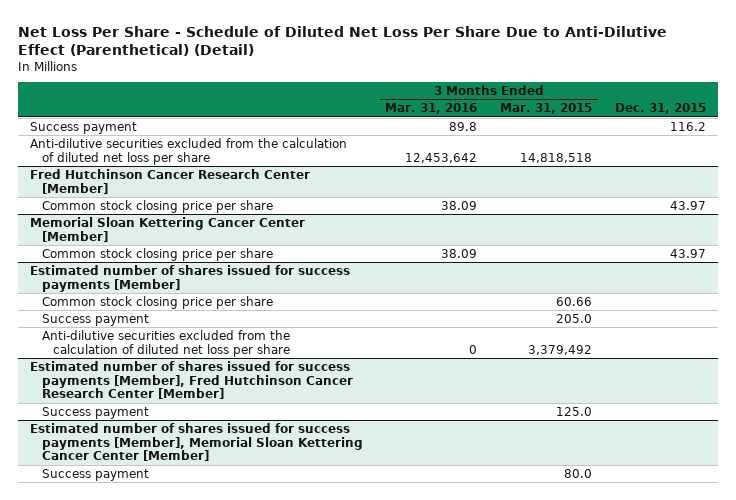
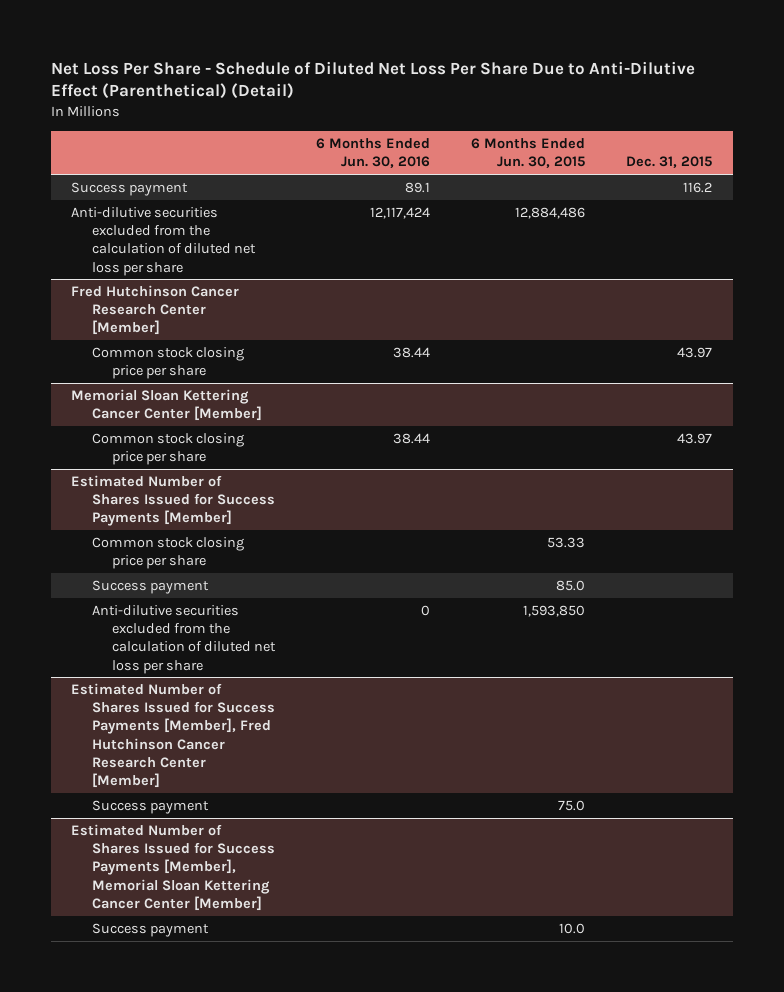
- | 3 Months Ended Mar. 31, 2016 | 3 Months Ended Mar. 31, 2015 | Dec. 31, 2015
+ | 6 Months Ended Jun. 30, 2016 | 6 Months Ended Jun. 30, 2015 | Dec. 31, 2015
- Estimated number of shares issued for success payments [Member]
+ Estimated Number of Shares Issued for Success Payments [Member]
- Estimated number of shares issued for success payments [Member], Fred Hutchinson Cancer Research Center [Member]
+ Estimated Number of Shares Issued for Success Payments [Member], Fred Hutchinson Cancer Research Center [Member]
- Estimated number of shares issued for success payments [Member], Memorial Sloan Kettering Cancer Center [Member]
+ Estimated Number of Shares Issued for Success Payments [Member], Memorial Sloan Kettering Cancer Center [Member]

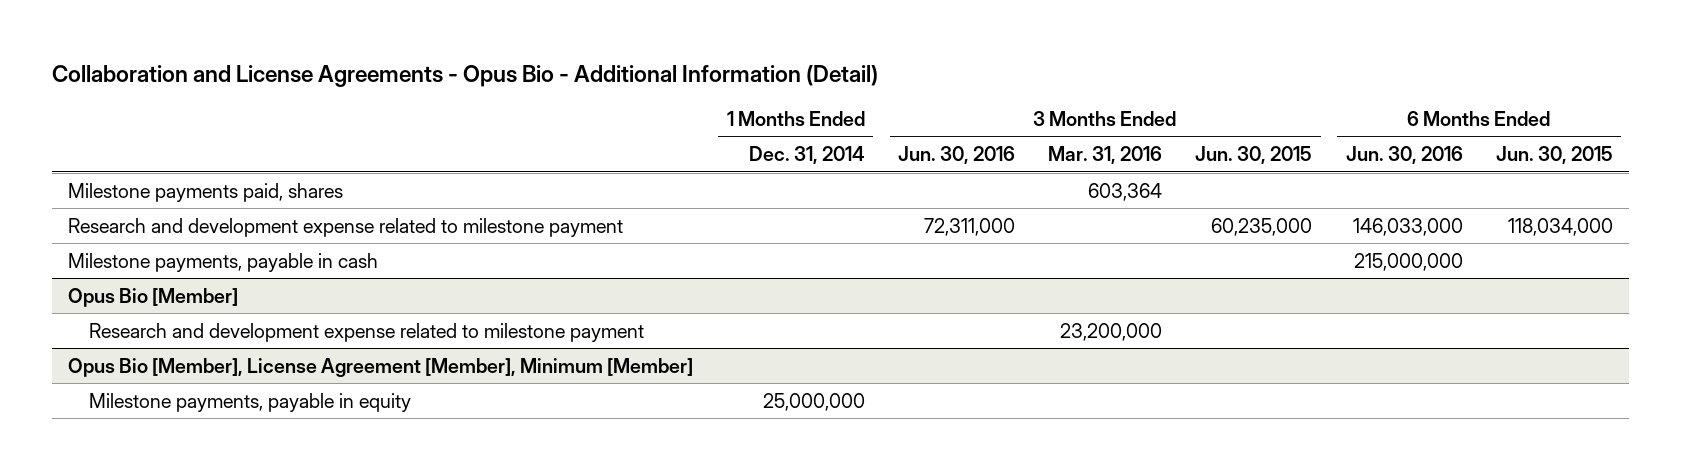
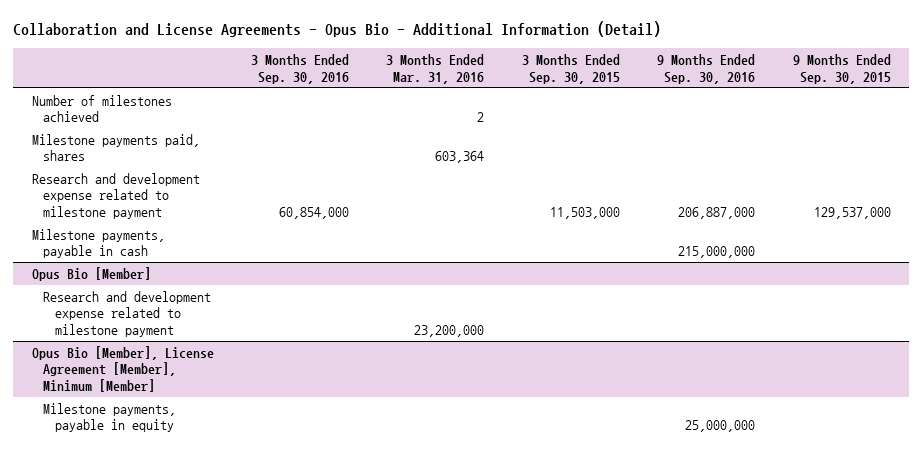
- | 1 Months Ended Dec. 31, 2014 | 3 Months Ended Jun. 30, 2016 | 3 Months Ended Mar. 31, 2016 | 3 Months Ended Jun. 30, 2015 | 6 Months Ended Jun. 30, 2016 | 6 Months Ended Jun. 30, 2015
+ | 3 Months Ended Sep. 30, 2016 | 3 Months Ended Mar. 31, 2016 | 3 Months Ended Sep. 30, 2015 | 9 Months Ended Sep. 30, 2016 | 9 Months Ended Sep. 30, 2015
+ Number of milestones achieved | | 2 | | |

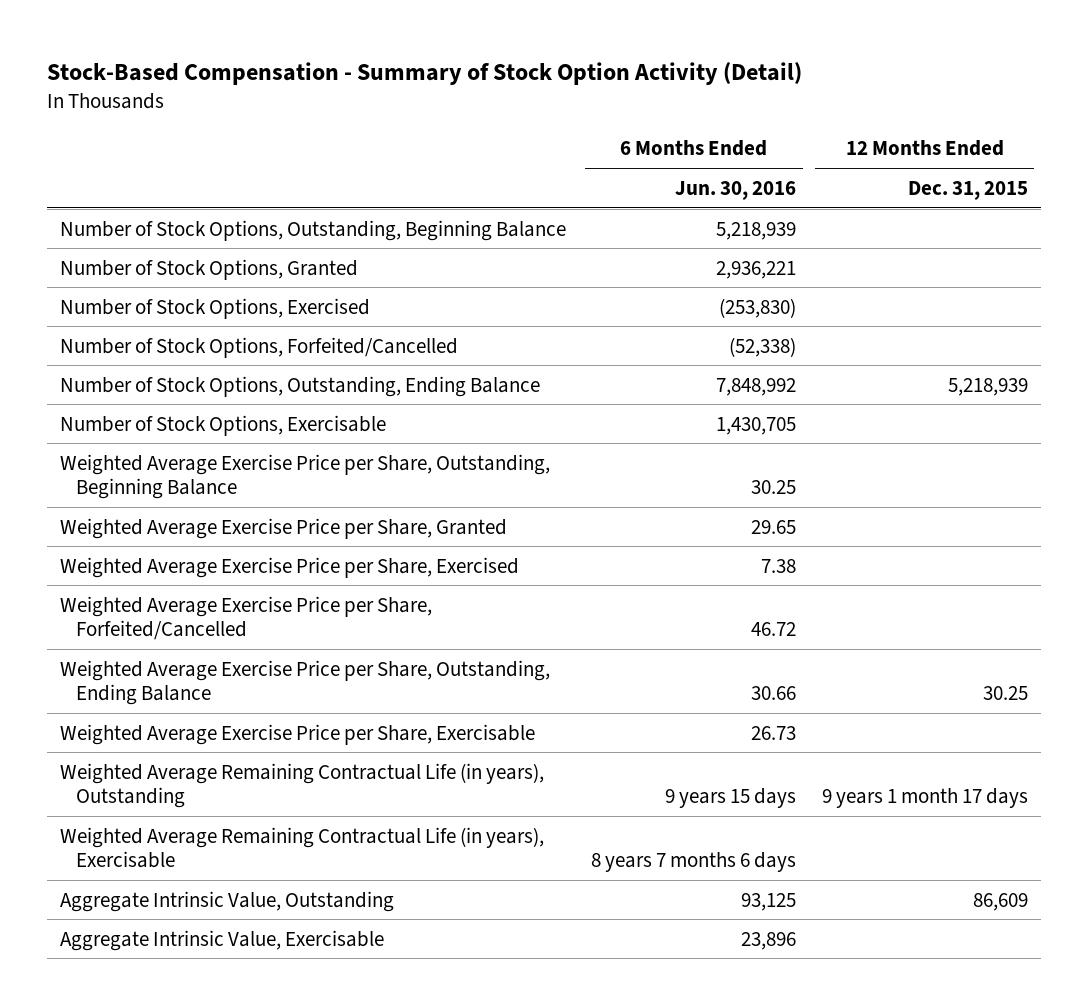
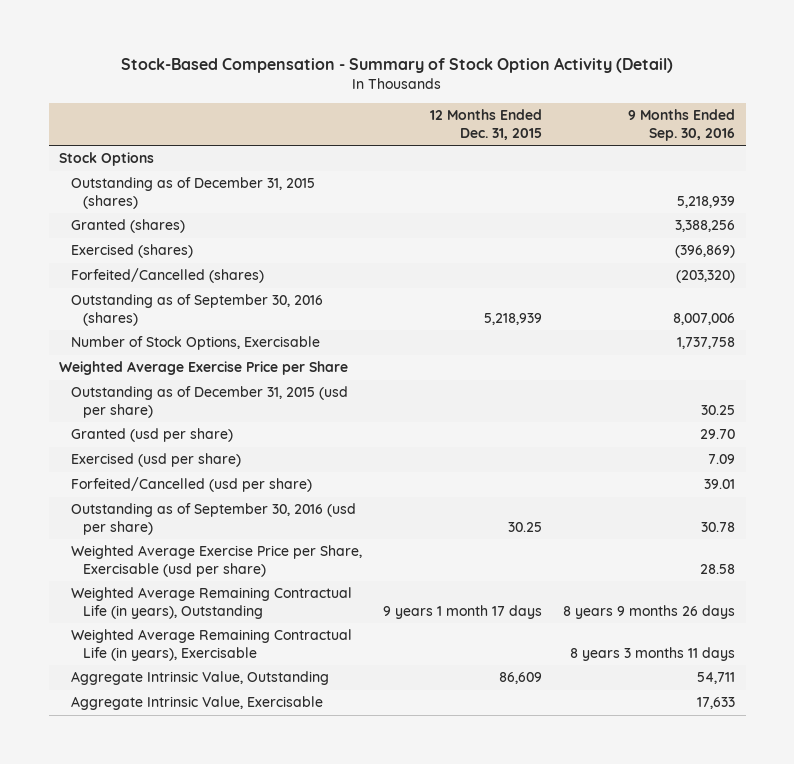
- | 6 Months Ended Jun. 30, 2016 | 12 Months Ended Dec. 31, 2015
+ | 12 Months Ended Dec. 31, 2015 | 9 Months Ended Sep. 30, 2016
- Number of Stock Options, Outstanding, Beginning Balance | 5,218,939 |
- Number of Stock Options, Granted | 2,936,221 |
- Number of Stock Options, Exercised | (253,830) |
- Number of Stock Options, Forfeited/Cancelled | (52,338) |
- Number of Stock Options, Outstanding, Ending Balance | 7,848,992 | 5,218,939
+ Stock Options
+ Outstanding as of December 31, 2015 (shares) | | 5,218,939
+ Granted (shares) | | 3,388,256
+ Exercised (shares) | | (396,869)
+ Forfeited/Cancelled (shares) | | (203,320)
+ Outstanding as of September 30, 2016 (shares) | 5,218,939 | 8,007,006
- Weighted Average Exercise Price per Share, Outstanding, Beginning Balance | 30.25 |
- Weighted Average Exercise Price per Share, Granted | 29.65 |
- Weighted Average Exercise Price per Share, Exercised | 7.38 |
- Weighted Average Exercise Price per Share, Forfeited/Cancelled | 46.72 |
- Weighted Average Exercise Price per Share, Outstanding, Ending Balance | 30.66 | 30.25
- Weighted Average Exercise Price per Share, Exercisable | 26.73 |
+ Weighted Average Exercise Price per Share
+ Outstanding as of December 31, 2015 (usd per share) | | 30.25
+ Granted (usd per share) | | 29.70
+ Exercised (usd per share) | | 7.09
+ Forfeited/Cancelled (usd per share) | | 39.01
+ Outstanding as of September 30, 2016 (usd per share) | 30.25 | 30.78
+ Weighted Average Exercise Price per Share, Exercisable (usd per share) | | 28.58

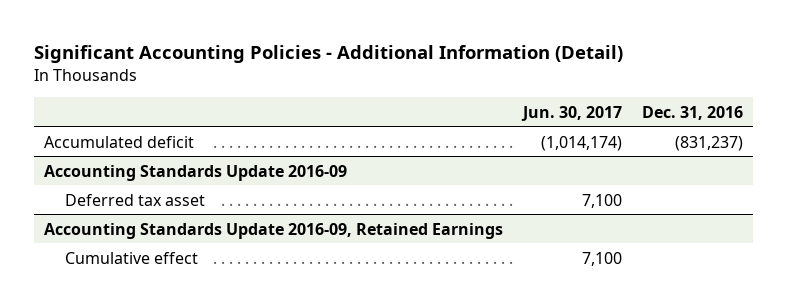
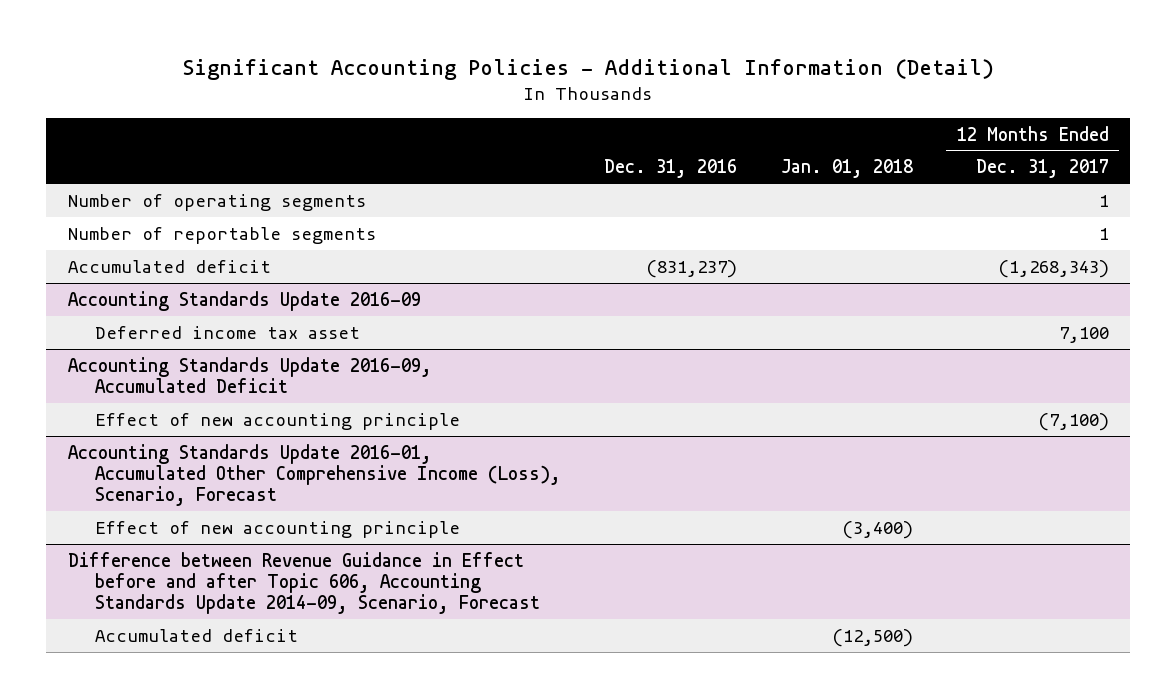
- | Jun. 30, 2017 | Dec. 31, 2016
+ | Dec. 31, 2016 | Jan. 01, 2018 | 12 Months Ended Dec. 31, 2017
+ Number of operating segments | | | 1
+ Number of reportable segments | | | 1
@ Accounting Standards Update 2016-09
- Deferred tax asset | 7,100 |
- Accounting Standards Update 2016-09, Retained Earnings
- Cumulative effect | 7,100 |
@ Accounting Standards Update 2016-09
+ Deferred income tax asset | | | 7,100
+ Accounting Standards Update 2016-09, Accumulated Deficit
+ Effect of new accounting principle | | | (7,100)
+ Accounting Standards Update 2016-01, Accumulated Other Comprehensive Income (Loss), Scenario, Forecast
+ Effect of new accounting principle | | (3,400) |
+ Difference between Revenue Guidance in Effect before and after Topic 606, Accounting Standards Update 2014-09, Scenario, Forecast
+ Accumulated deficit | | (12,500) |

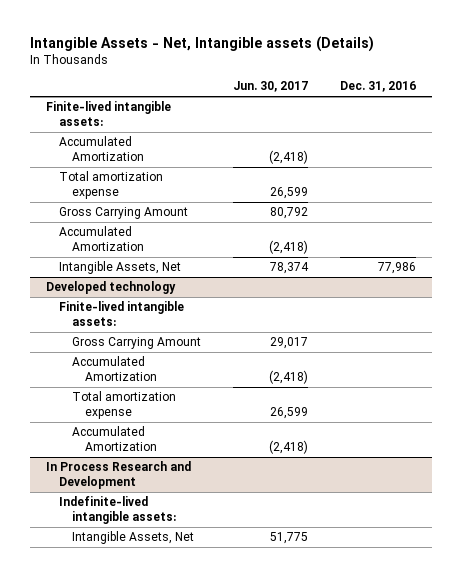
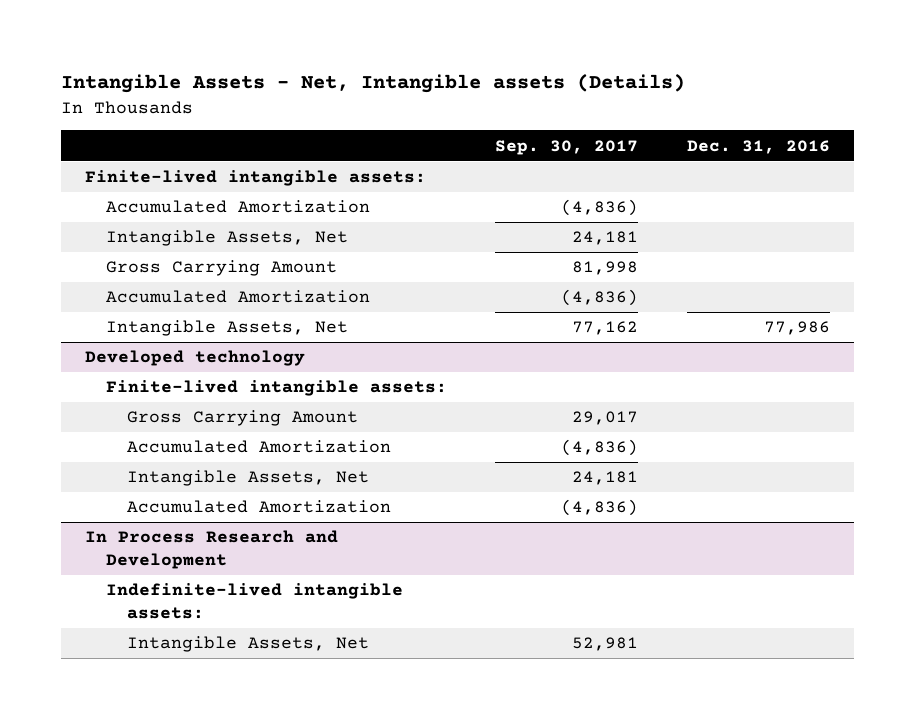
- | Jun. 30, 2017 | Dec. 31, 2016
+ | Sep. 30, 2017 | Dec. 31, 2016
- Total amortization expense | 26,599 |
+ Intangible Assets, Net | 24,181 |
@ Developed technology
- Total amortization expense | 26,599 |
+ Intangible Assets, Net | 24,181 |

